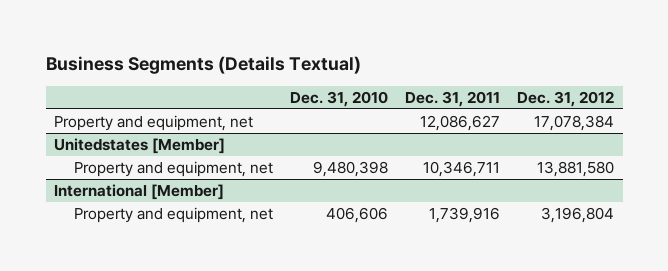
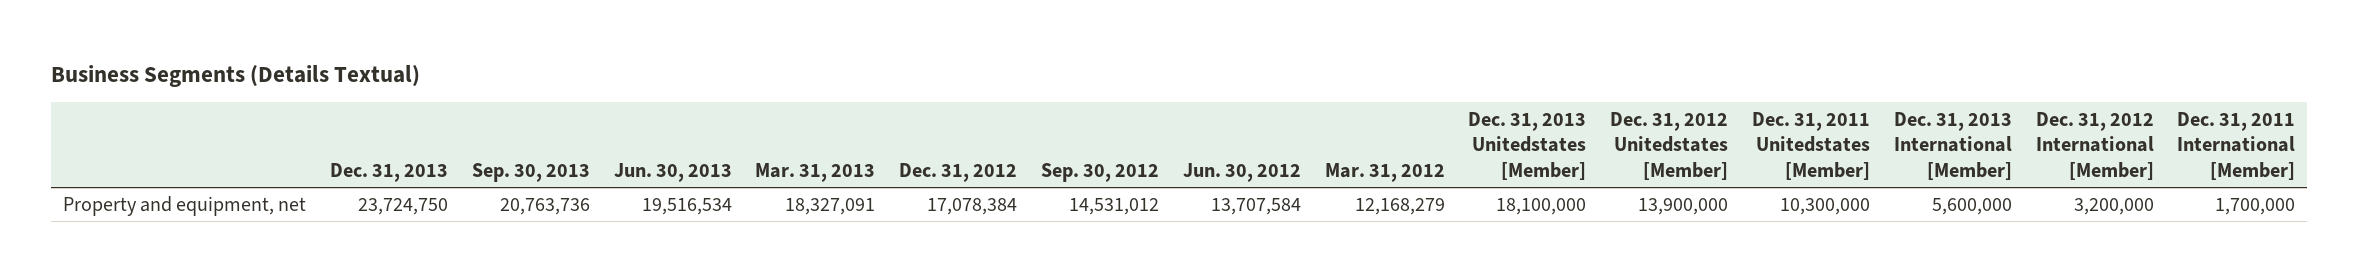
- | Dec. 31, 2010 | Dec. 31, 2011 | Dec. 31, 2012
+ | Dec. 31, 2013 | Sep. 30, 2013 | Jun. 30, 2013 | Mar. 31, 2013 | Dec. 31, 2012 | Sep. 30, 2012 | Jun. 30, 2012 | Mar. 31, 2012 | Dec. 31, 2013 Unitedstates [Member] | Dec. 31, 2012 Unitedstates [Member] | Dec. 31, 2011 Unitedstates [Member] | Dec. 31, 2013 International [Member] | Dec. 31, 2012 International [Member] | Dec. 31, 2011 International [Member]
- Unitedstates [Member]
- Property and equipment, net | 9,480,398 | 10,346,711 | 13,881,580
- International [Member]
- Property and equipment, net | 406,606 | 1,739,916 | 3,196,804

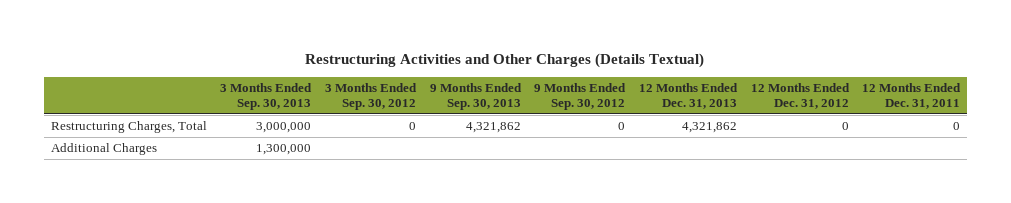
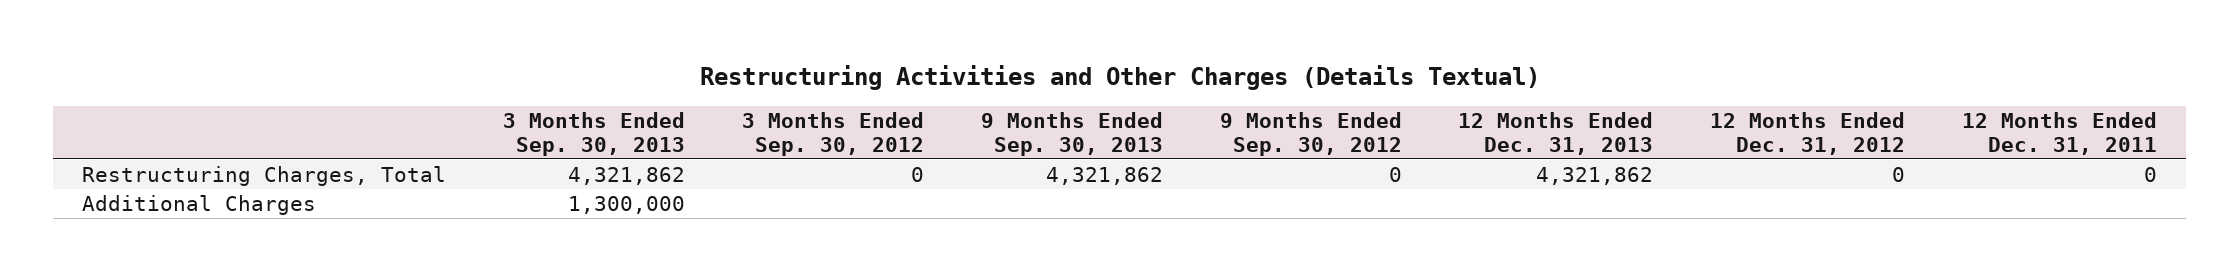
- Restructuring Charges, Total | 3,000,000 | 0 | 4,321,862 | 0 | 4,321,862 | 0 | 0
+ Restructuring Charges, Total | 4,321,862 | 0 | 4,321,862 | 0 | 4,321,862 | 0 | 0

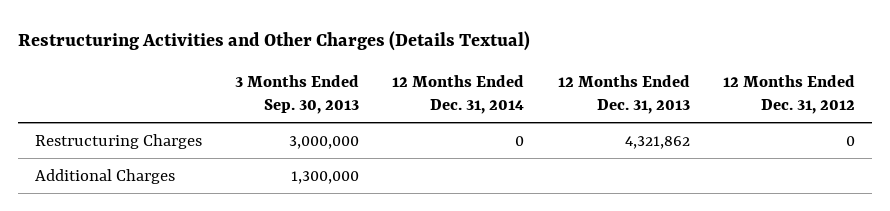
- | 3 Months Ended Sep. 30, 2013 | 3 Months Ended Sep. 30, 2012 | 9 Months Ended Sep. 30, 2013 | 9 Months Ended Sep. 30, 2012 | 12 Months Ended Dec. 31, 2013 | 12 Months Ended Dec. 31, 2012 | 12 Months Ended Dec. 31, 2011
+ | 3 Months Ended Sep. 30, 2013 | 12 Months Ended Dec. 31, 2014 | 12 Months Ended Dec. 31, 2013 | 12 Months Ended Dec. 31, 2012
- Restructuring Charges, Total | 4,321,862 | 0 | 4,321,862 | 0 | 4,321,862 | 0 | 0
+ Restructuring Charges | 3,000,000 | 0 | 4,321,862 | 0

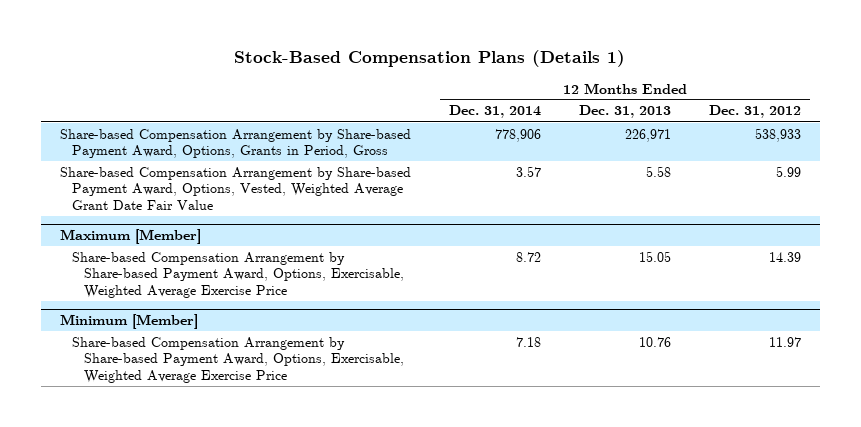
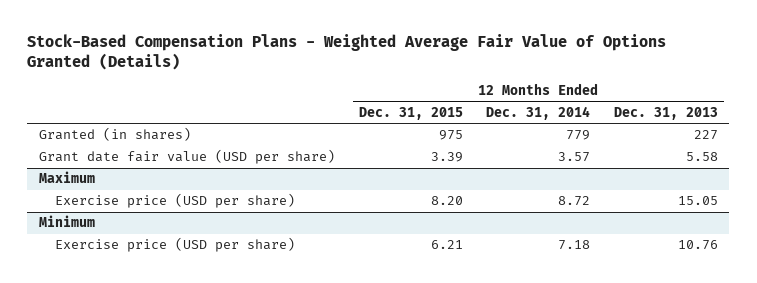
- Stock-Based Compensation Plans (Details 1)
+ Stock-Based Compensation Plans - Weighted Average Fair Value of Options Granted (Details)
- | 12 Months Ended Dec. 31, 2014 | 12 Months Ended Dec. 31, 2013 | 12 Months Ended Dec. 31, 2012
+ | 12 Months Ended Dec. 31, 2015 | 12 Months Ended Dec. 31, 2014 | 12 Months Ended Dec. 31, 2013
- Share-based Compensation Arrangement by Share-based Payment Award, Options, Grants in Period, Gross | 778,906 | 226,971 | 538,933
- Share-based Compensation Arrangement by Share-based Payment Award, Options, Vested, Weighted Average Grant Date Fair Value | 3.57 | 5.58 | 5.99
- Maximum [Member]
- Share-based Compensation Arrangement by Share-based Payment Award, Options, Exercisable, Weighted Average Exercise Price | 8.72 | 15.05 | 14.39
- Minimum [Member]
- Share-based Compensation Arrangement by Share-based Payment Award, Options, Exercisable, Weighted Average Exercise Price | 7.18 | 10.76 | 11.97
+ Granted (in shares) | 975 | 779 | 227
+ Grant date fair value (USD per share) | 3.39 | 3.57 | 5.58
+ Maximum
+ Exercise price (USD per share) | 8.20 | 8.72 | 15.05
+ Minimum
+ Exercise price (USD per share) | 6.21 | 7.18 | 10.76

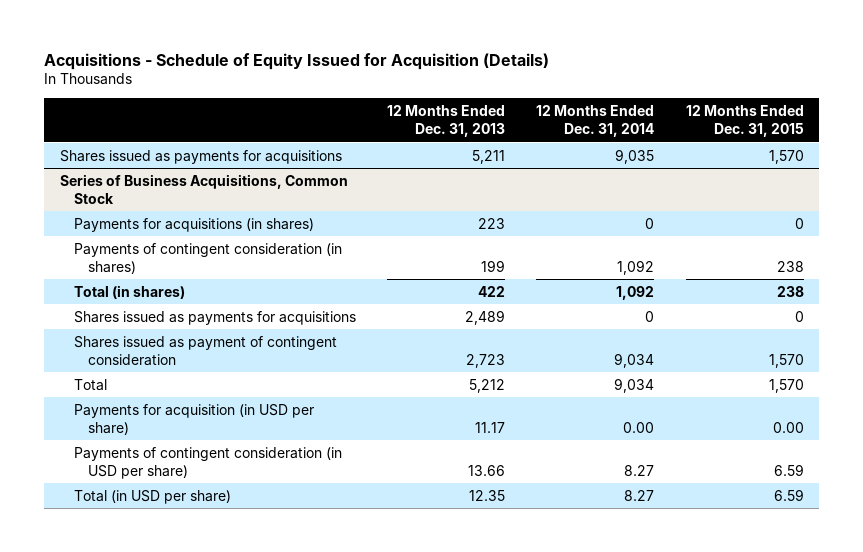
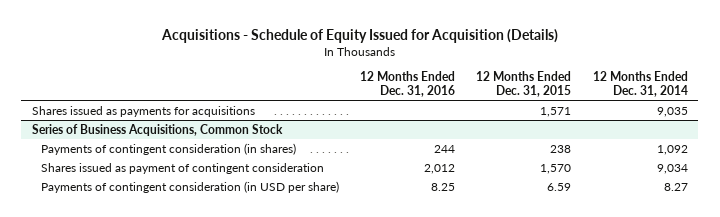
- | 12 Months Ended Dec. 31, 2013 | 12 Months Ended Dec. 31, 2014 | 12 Months Ended Dec. 31, 2015
+ | 12 Months Ended Dec. 31, 2016 | 12 Months Ended Dec. 31, 2015 | 12 Months Ended Dec. 31, 2014
- Shares issued as payments for acquisitions | 5,211 | 9,035 | 1,570
+ Shares issued as payments for acquisitions | | 1,571 | 9,035
@ Series of Business Acquisitions, Common Stock
- Payments for acquisitions (in shares) | 223 | 0 | 0
- Total (in shares) | 422 | 1,092 | 238
- Shares issued as payments for acquisitions | 2,489 | 0 | 0
- Total | 5,212 | 9,034 | 1,570
- Payments for acquisition (in USD per share) | 11.17 | 0.00 | 0.00
- Total (in USD per share) | 12.35 | 8.27 | 6.59

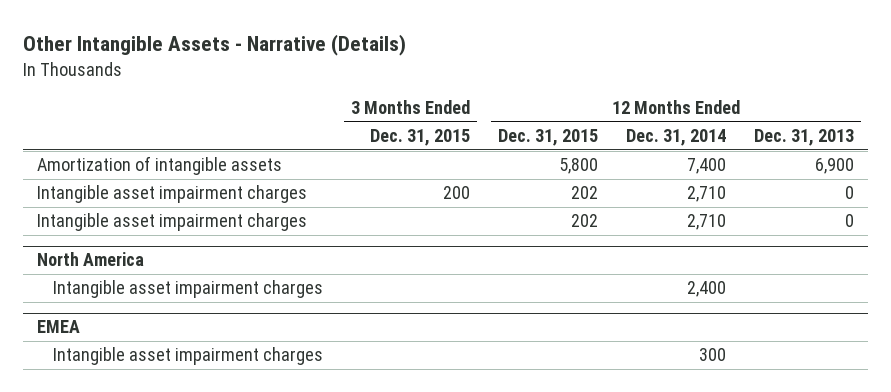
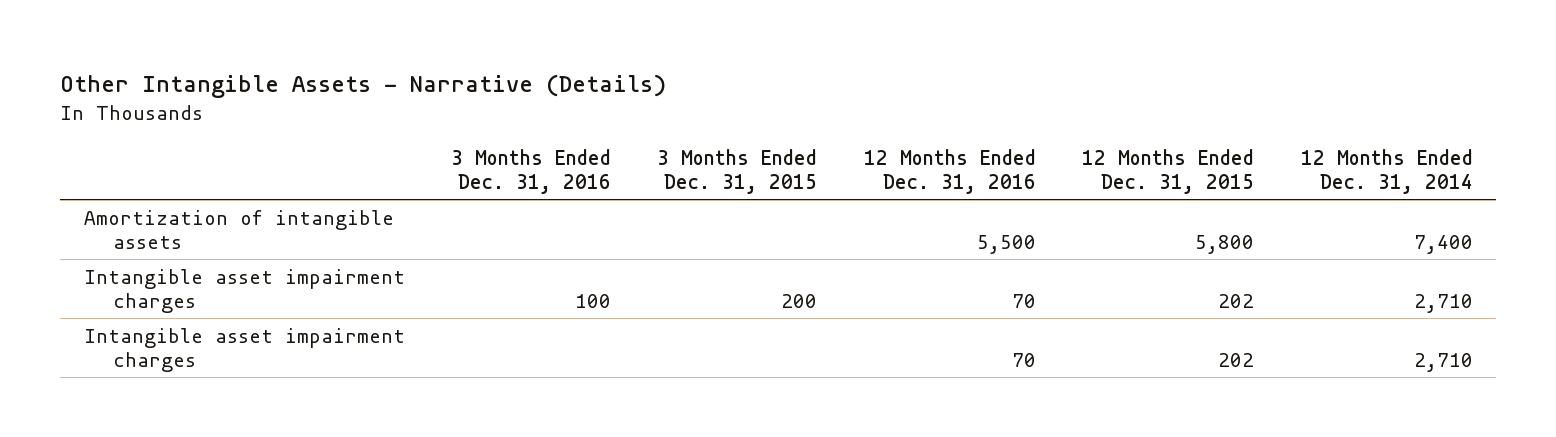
- | 3 Months Ended Dec. 31, 2015 | 12 Months Ended Dec. 31, 2015 | 12 Months Ended Dec. 31, 2014 | 12 Months Ended Dec. 31, 2013
+ | 3 Months Ended Dec. 31, 2016 | 3 Months Ended Dec. 31, 2015 | 12 Months Ended Dec. 31, 2016 | 12 Months Ended Dec. 31, 2015 | 12 Months Ended Dec. 31, 2014
- North America
- Intangible asset impairment charges | | | 2,400 |
- EMEA
- Intangible asset impairment charges | | | 300 |

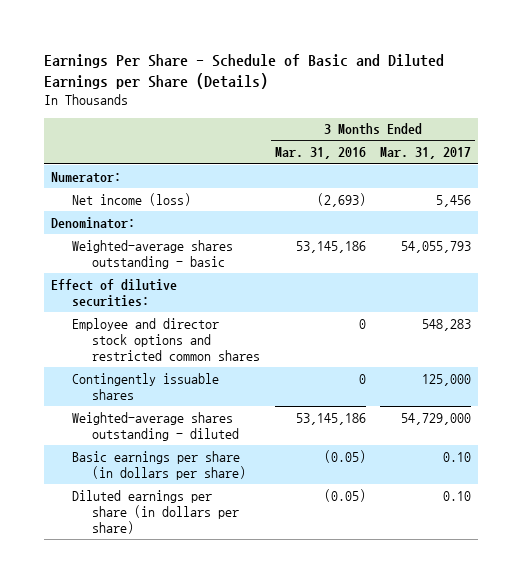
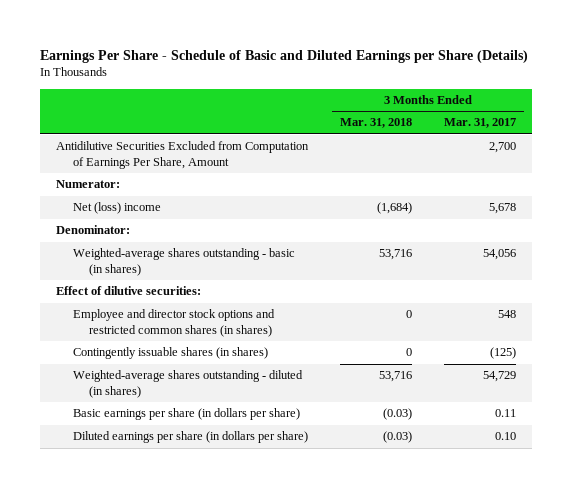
- | 3 Months Ended Mar. 31, 2016 | 3 Months Ended Mar. 31, 2017
+ | 3 Months Ended Mar. 31, 2018 | 3 Months Ended Mar. 31, 2017
+ Antidilutive Securities Excluded from Computation of Earnings Per Share, Amount | | 2,700
- Net income (loss) | (2,693) | 5,456
+ Net (loss) income | (1,684) | 5,678
- Weighted-average shares outstanding - basic | 53,145,186 | 54,055,793
+ Weighted-average shares outstanding - basic (in shares) | 53,716 | 54,056
- Employee and director stock options and restricted common shares | 0 | 548,283
- Contingently issuable shares | 0 | 125,000
- Weighted-average shares outstanding - diluted | 53,145,186 | 54,729,000
- Basic earnings per share (in dollars per share) | (0.05) | 0.10
+ Employee and director stock options and restricted common shares (in shares) | 0 | 548
+ Contingently issuable shares (in shares) | 0 | (125)
+ Weighted-average shares outstanding - diluted (in shares) | 53,716 | 54,729
+ Basic earnings per share (in dollars per share) | (0.03) | 0.11

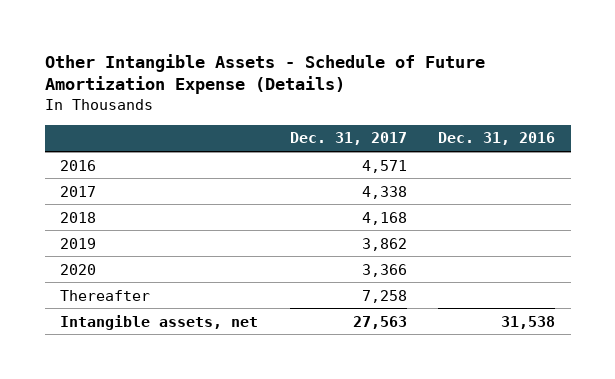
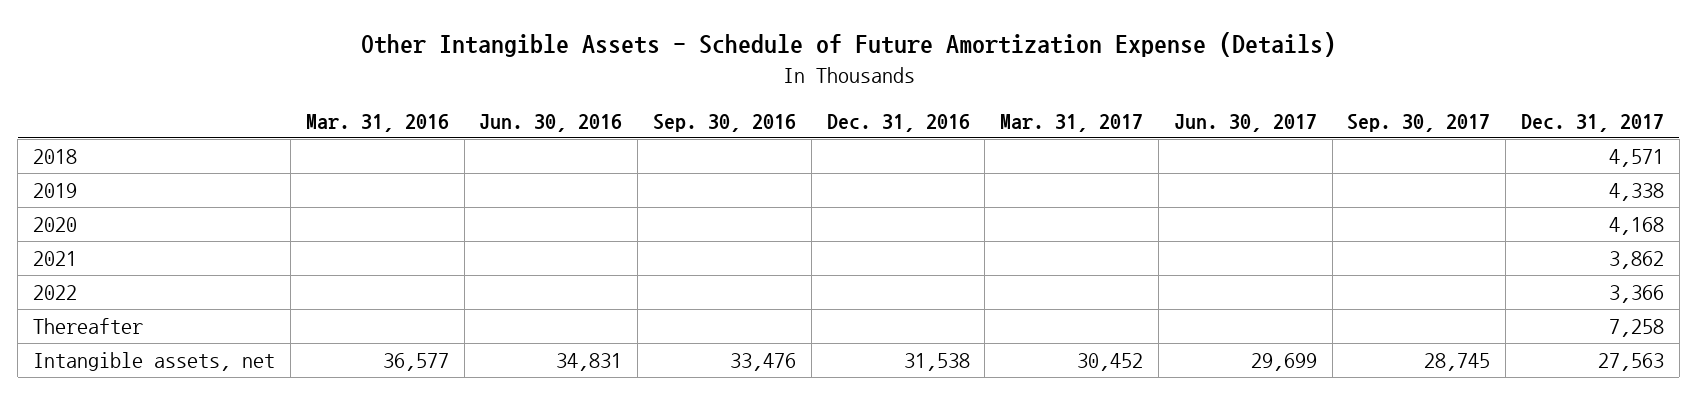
- | Dec. 31, 2017 | Dec. 31, 2016
+ | Mar. 31, 2016 | Jun. 30, 2016 | Sep. 30, 2016 | Dec. 31, 2016 | Mar. 31, 2017 | Jun. 30, 2017 | Sep. 30, 2017 | Dec. 31, 2017
- 2016 | 4,571 |
- 2017 | 4,338 |
- 2018 | 4,168 |
- 2019 | 3,862 |
- 2020 | 3,366 |
+ 2018 | | | | | | | | 4,571
+ 2019 | | | | | | | | 4,338
+ 2020 | | | | | | | | 4,168
+ 2021 | | | | | | | | 3,862
+ 2022 | | | | | | | | 3,366

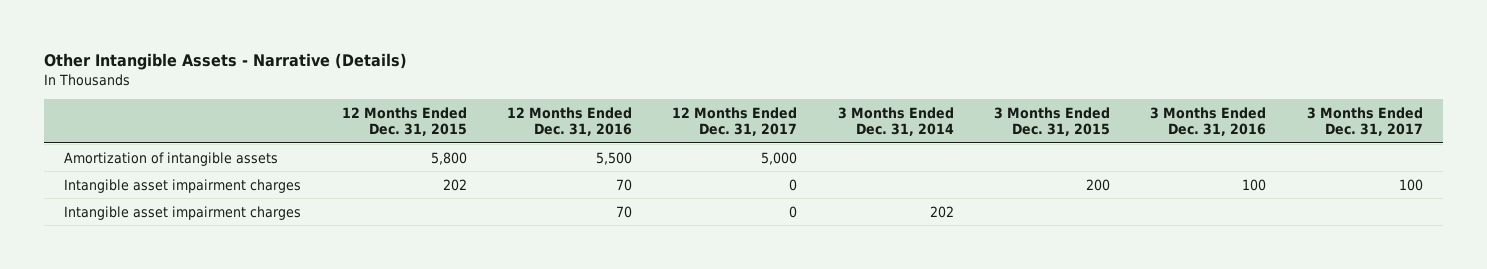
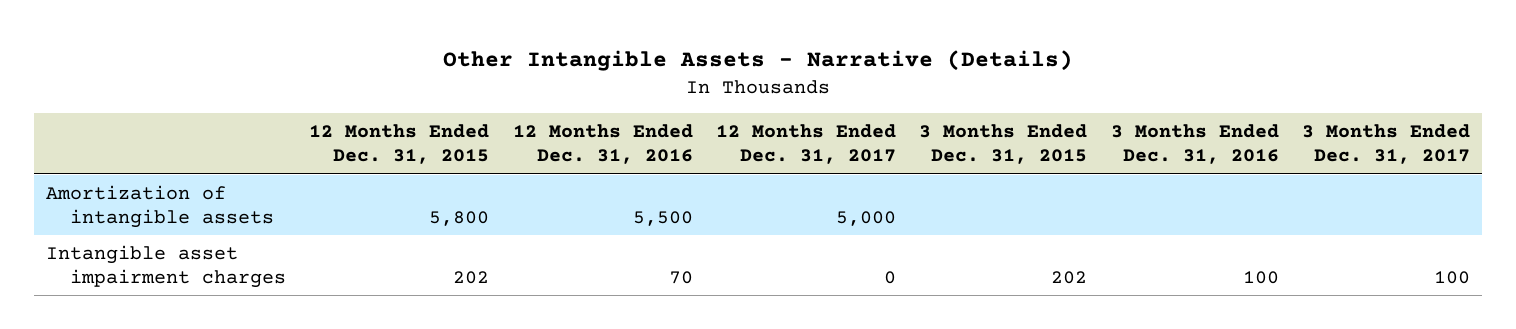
- | 12 Months Ended Dec. 31, 2015 | 12 Months Ended Dec. 31, 2016 | 12 Months Ended Dec. 31, 2017 | 3 Months Ended Dec. 31, 2014 | 3 Months Ended Dec. 31, 2015 | 3 Months Ended Dec. 31, 2016 | 3 Months Ended Dec. 31, 2017
+ | 12 Months Ended Dec. 31, 2015 | 12 Months Ended Dec. 31, 2016 | 12 Months Ended Dec. 31, 2017 | 3 Months Ended Dec. 31, 2015 | 3 Months Ended Dec. 31, 2016 | 3 Months Ended Dec. 31, 2017
- Intangible asset impairment charges | 202 | 70 | 0 | | 200 | 100 | 100
- Intangible asset impairment charges | | 70 | 0 | 202 | | |
+ Intangible asset impairment charges | 202 | 70 | 0 | 202 | 100 | 100

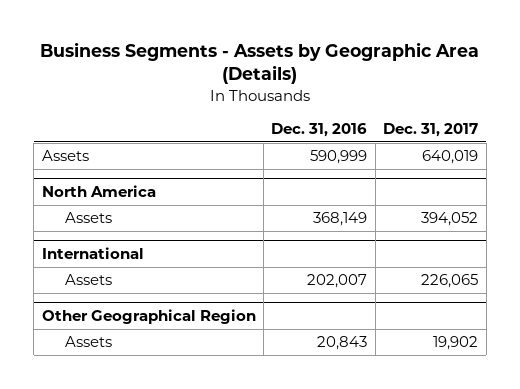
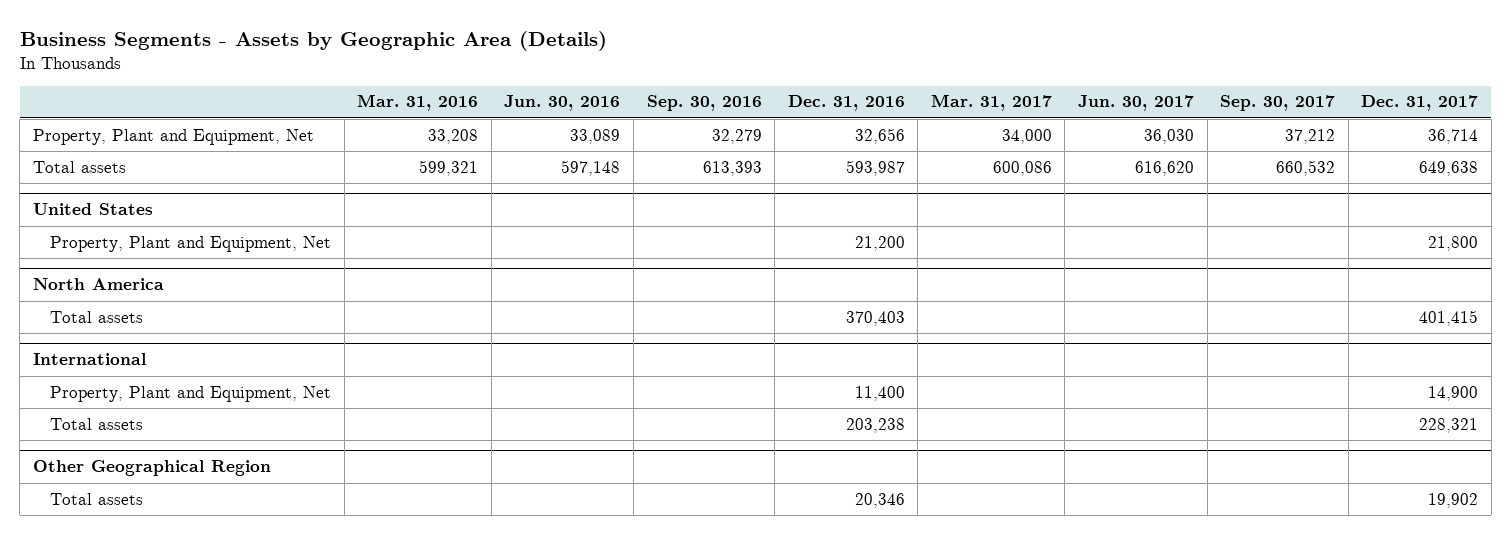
- | Dec. 31, 2016 | Dec. 31, 2017
+ | Mar. 31, 2016 | Jun. 30, 2016 | Sep. 30, 2016 | Dec. 31, 2016 | Mar. 31, 2017 | Jun. 30, 2017 | Sep. 30, 2017 | Dec. 31, 2017
- Assets | 590,999 | 640,019
+ Property, Plant and Equipment, Net | 33,208 | 33,089 | 32,279 | 32,656 | 34,000 | 36,030 | 37,212 | 36,714
+ Total assets | 599,321 | 597,148 | 613,393 | 593,987 | 600,086 | 616,620 | 660,532 | 649,638
+ United States
+ Property, Plant and Equipment, Net | | | | 21,200 | | | | 21,800
@ North America
- Assets | 368,149 | 394,052
+ Total assets | | | | 370,403 | | | | 401,415
@ International
- Assets | 202,007 | 226,065
+ Property, Plant and Equipment, Net | | | | 11,400 | | | | 14,900
+ Total assets | | | | 203,238 | | | | 228,321
@ Other Geographical Region
- Assets | 20,843 | 19,902
+ Total assets | | | | 20,346 | | | | 19,902

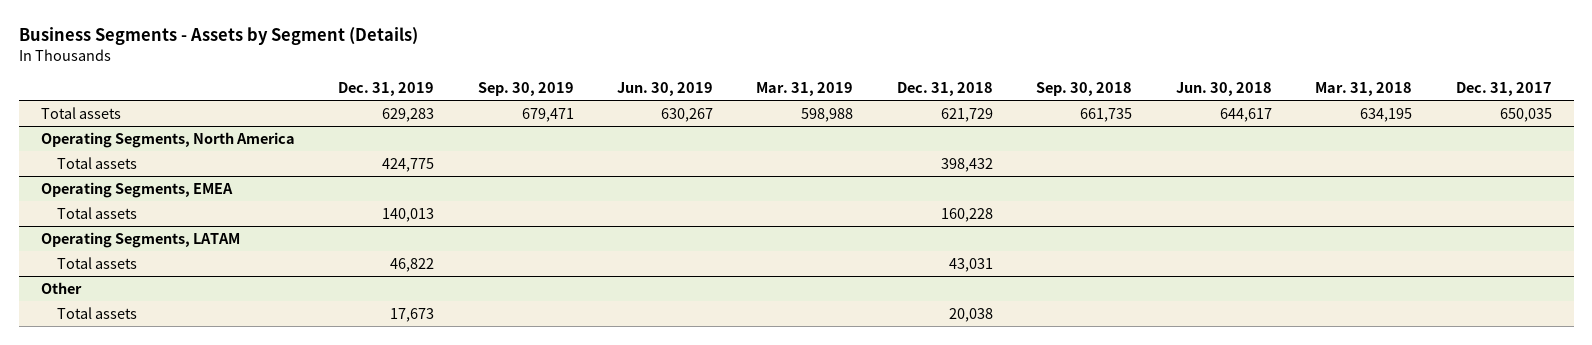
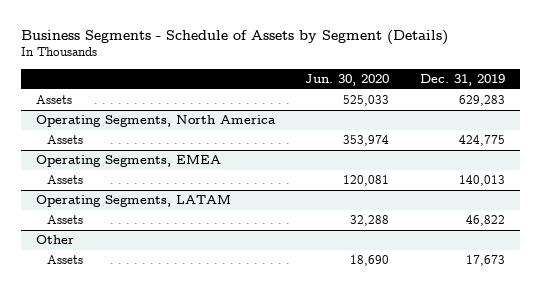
- Business Segments - Assets by Segment (Details)
+ Business Segments - Schedule of Assets by Segment (Details)
- | Dec. 31, 2019 | Sep. 30, 2019 | Jun. 30, 2019 | Mar. 31, 2019 | Dec. 31, 2018 | Sep. 30, 2018 | Jun. 30, 2018 | Mar. 31, 2018 | Dec. 31, 2017
+ | Jun. 30, 2020 | Dec. 31, 2019
- Total assets | 629,283 | 679,471 | 630,267 | 598,988 | 621,729 | 661,735 | 644,617 | 634,195 | 650,035
+ Assets | 525,033 | 629,283
@ Operating Segments, North America
- Total assets | 424,775 | | | | 398,432 | | | |
+ Assets | 353,974 | 424,775
@ Operating Segments, EMEA
- Total assets | 140,013 | | | | 160,228 | | | |
+ Assets | 120,081 | 140,013
@ Operating Segments, LATAM
- Total assets | 46,822 | | | | 43,031 | | | |
+ Assets | 32,288 | 46,822
@ Other
- Total assets | 17,673 | | | | 20,038 | | | |
+ Assets | 18,690 | 17,673

